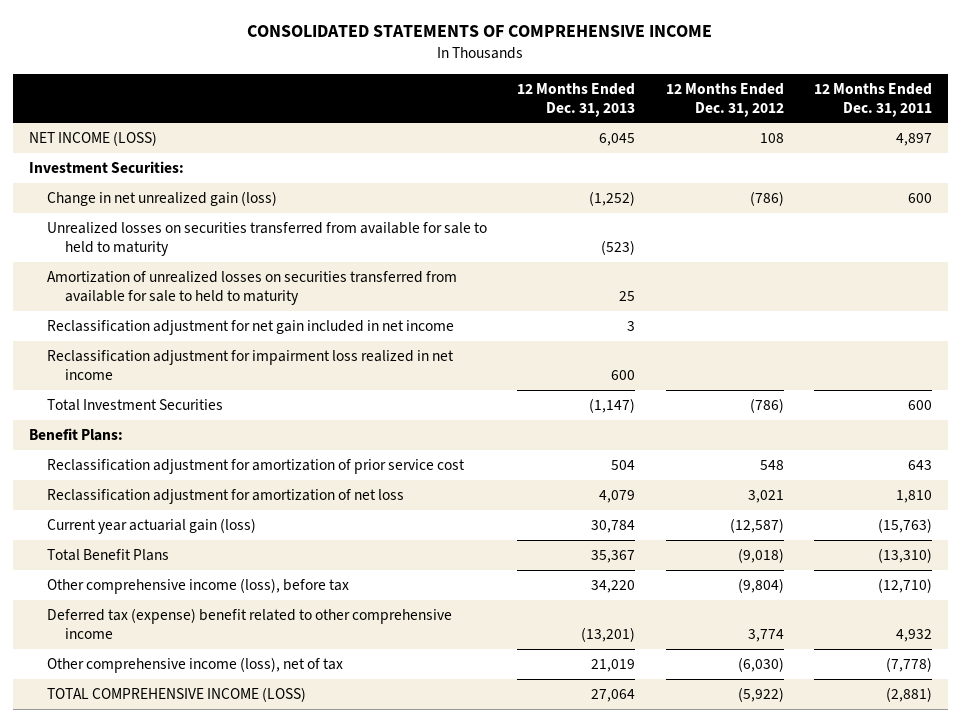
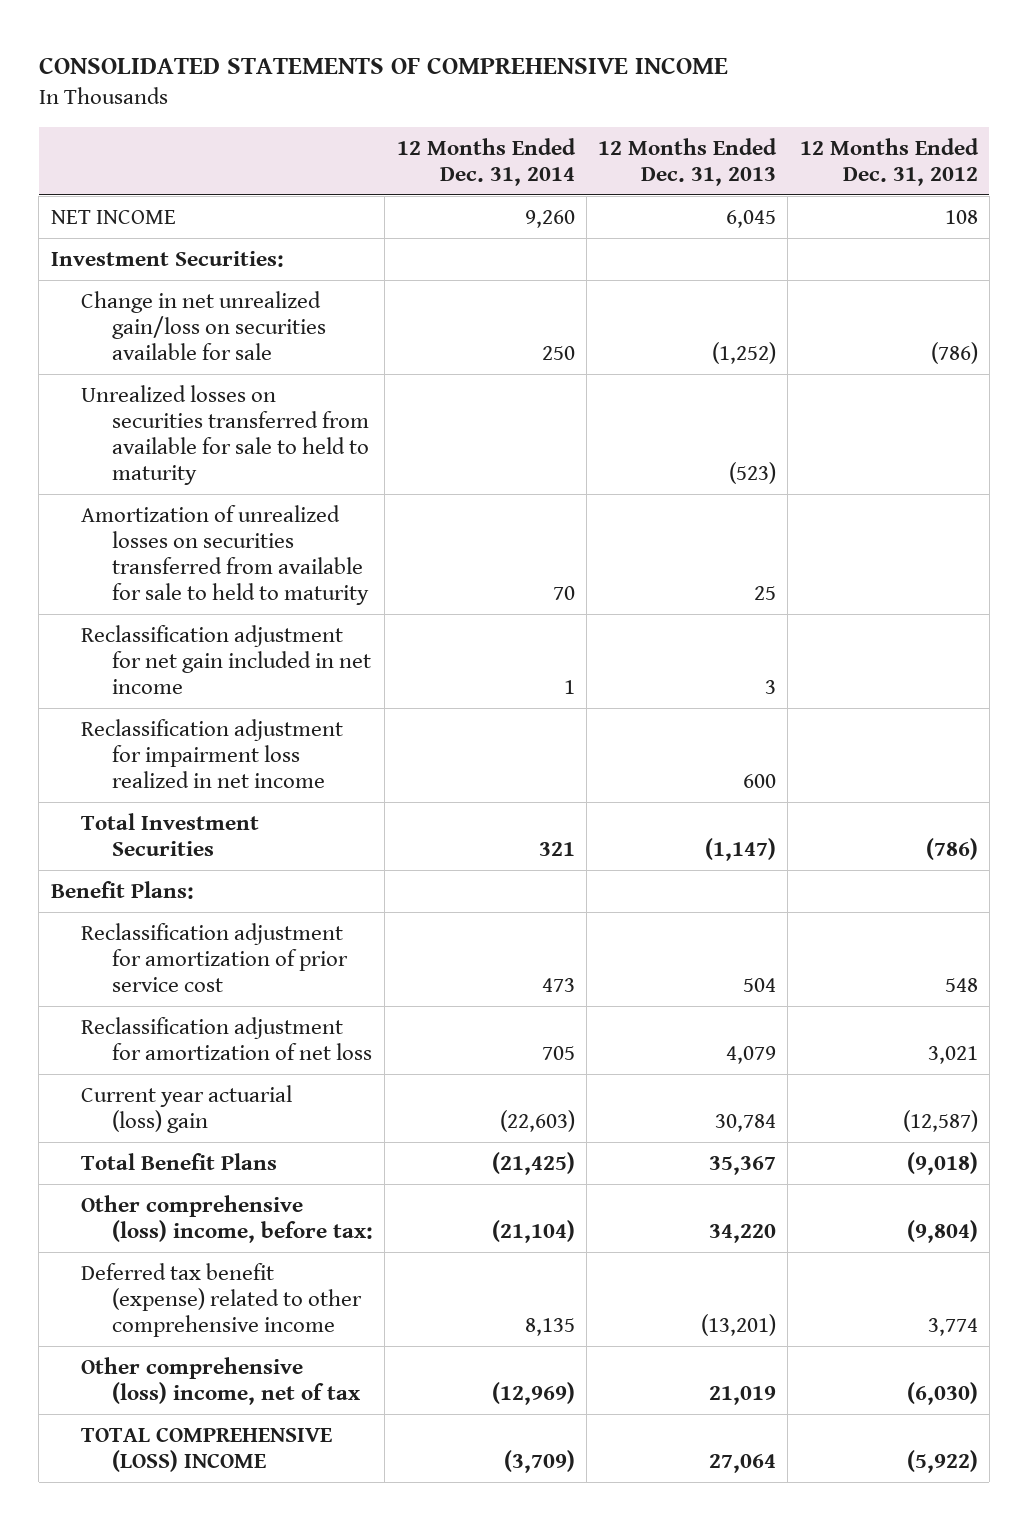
- | 12 Months Ended Dec. 31, 2013 | 12 Months Ended Dec. 31, 2012 | 12 Months Ended Dec. 31, 2011
+ | 12 Months Ended Dec. 31, 2014 | 12 Months Ended Dec. 31, 2013 | 12 Months Ended Dec. 31, 2012
- NET INCOME (LOSS) | 6,045 | 108 | 4,897
+ NET INCOME | 9,260 | 6,045 | 108
- Change in net unrealized gain (loss) | (1,252) | (786) | 600
+ Change in net unrealized gain/loss on securities available for sale | 250 | (1,252) | (786)
- Current year actuarial gain (loss) | 30,784 | (12,587) | (15,763)
+ Current year actuarial (loss) gain | (22,603) | 30,784 | (12,587)
- Other comprehensive income (loss), before tax | 34,220 | (9,804) | (12,710)
- Deferred tax (expense) benefit related to other comprehensive income | (13,201) | 3,774 | 4,932
- Other comprehensive income (loss), net of tax | 21,019 | (6,030) | (7,778)
- TOTAL COMPREHENSIVE INCOME (LOSS) | 27,064 | (5,922) | (2,881)
+ Other comprehensive (loss) income, before tax: | (21,104) | 34,220 | (9,804)
+ Deferred tax benefit (expense) related to other comprehensive income | 8,135 | (13,201) | 3,774
+ Other comprehensive (loss) income, net of tax | (12,969) | 21,019 | (6,030)
+ TOTAL COMPREHENSIVE (LOSS) INCOME | (3,709) | 27,064 | (5,922)

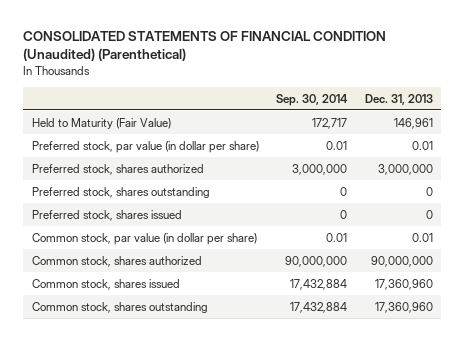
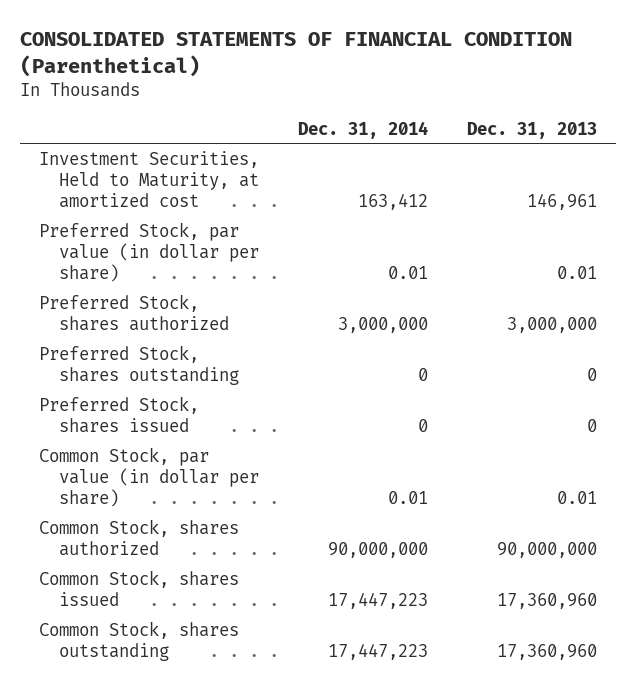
- CONSOLIDATED STATEMENTS OF FINANCIAL CONDITION (Unaudited) (Parenthetical)
+ CONSOLIDATED STATEMENTS OF FINANCIAL CONDITION (Parenthetical)
- | Sep. 30, 2014 | Dec. 31, 2013
+ | Dec. 31, 2014 | Dec. 31, 2013
- Held to Maturity (Fair Value) | 172,717 | 146,961
- Preferred stock, par value (in dollar per share) | 0.01 | 0.01
- Preferred stock, shares authorized | 3,000,000 | 3,000,000
- Preferred stock, shares outstanding | 0 | 0
- Preferred stock, shares issued | 0 | 0
- Common stock, par value (in dollar per share) | 0.01 | 0.01
- Common stock, shares authorized | 90,000,000 | 90,000,000
- Common stock, shares issued | 17,432,884 | 17,360,960
- Common stock, shares outstanding | 17,432,884 | 17,360,960
+ Investment Securities, Held to Maturity, at amortized cost | 163,412 | 146,961
+ Preferred Stock, par value (in dollar per share) | 0.01 | 0.01
+ Preferred Stock, shares authorized | 3,000,000 | 3,000,000
+ Preferred Stock, shares outstanding | 0 | 0
+ Preferred Stock, shares issued | 0 | 0
+ Common Stock, par value (in dollar per share) | 0.01 | 0.01
+ Common Stock, shares authorized | 90,000,000 | 90,000,000
+ Common Stock, shares issued | 17,447,223 | 17,360,960
+ Common Stock, shares outstanding | 17,447,223 | 17,360,960

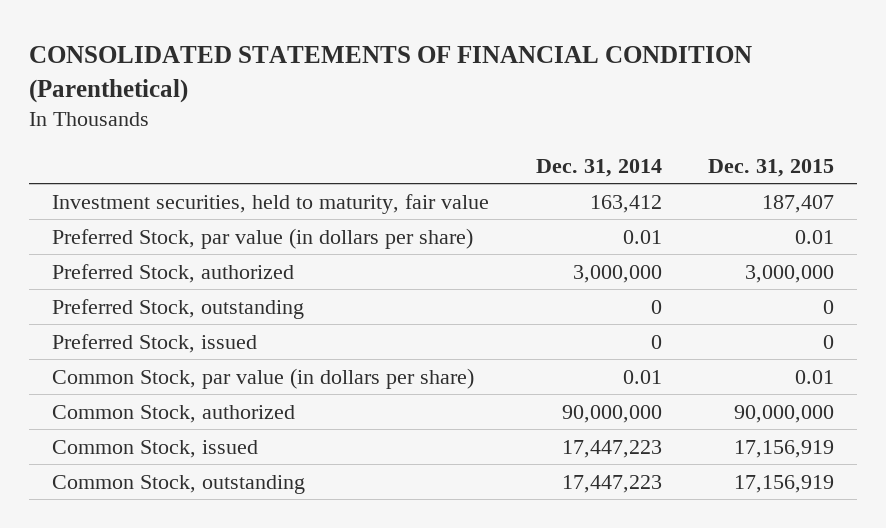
- | Dec. 31, 2014 | Dec. 31, 2013
+ | Dec. 31, 2014 | Dec. 31, 2015
- Investment Securities, Held to Maturity, at amortized cost | 163,412 | 146,961
- Preferred Stock, par value (in dollar per share) | 0.01 | 0.01
- Preferred Stock, shares authorized | 3,000,000 | 3,000,000
- Preferred Stock, shares outstanding | 0 | 0
- Preferred Stock, shares issued | 0 | 0
- Common Stock, par value (in dollar per share) | 0.01 | 0.01
- Common Stock, shares authorized | 90,000,000 | 90,000,000
- Common Stock, shares issued | 17,447,223 | 17,360,960
- Common Stock, shares outstanding | 17,447,223 | 17,360,960
+ Investment securities, held to maturity, fair value | 163,412 | 187,407
+ Preferred Stock, par value (in dollars per share) | 0.01 | 0.01
+ Preferred Stock, authorized | 3,000,000 | 3,000,000
+ Preferred Stock, outstanding | 0 | 0
+ Preferred Stock, issued | 0 | 0
+ Common Stock, par value (in dollars per share) | 0.01 | 0.01
+ Common Stock, authorized | 90,000,000 | 90,000,000
+ Common Stock, issued | 17,447,223 | 17,156,919
+ Common Stock, outstanding | 17,447,223 | 17,156,919

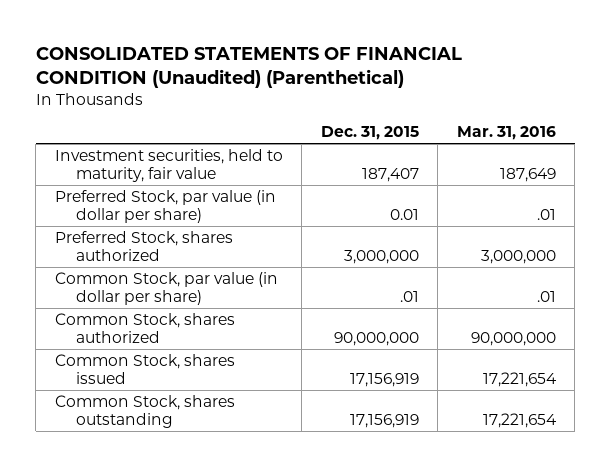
- CONSOLIDATED STATEMENTS OF FINANCIAL CONDITION (Parenthetical)
+ CONSOLIDATED STATEMENTS OF FINANCIAL CONDITION (Unaudited) (Parenthetical)
- | Dec. 31, 2014 | Dec. 31, 2015
+ | Dec. 31, 2015 | Mar. 31, 2016
- Preferred Stock, par value (in dollars per share) | 0.01 | 0.01
- Preferred Stock, authorized | 3,000,000 | 3,000,000
- Preferred Stock, outstanding | 0 | 0
- Preferred Stock, issued | 0 | 0
- Common Stock, par value (in dollars per share) | 0.01 | 0.01
- Common Stock, authorized | 90,000,000 | 90,000,000
- Common Stock, issued | 17,447,223 | 17,156,919
- Common Stock, outstanding | 17,447,223 | 17,156,919
+ Preferred Stock, par value (in dollar per share) | 0.01 | .01
+ Preferred Stock, shares authorized | 3,000,000 | 3,000,000
+ Common Stock, par value (in dollar per share) | .01 | .01
+ Common Stock, shares authorized | 90,000,000 | 90,000,000
+ Common Stock, shares issued | 17,156,919 | 17,221,654
+ Common Stock, shares outstanding | 17,156,919 | 17,221,654

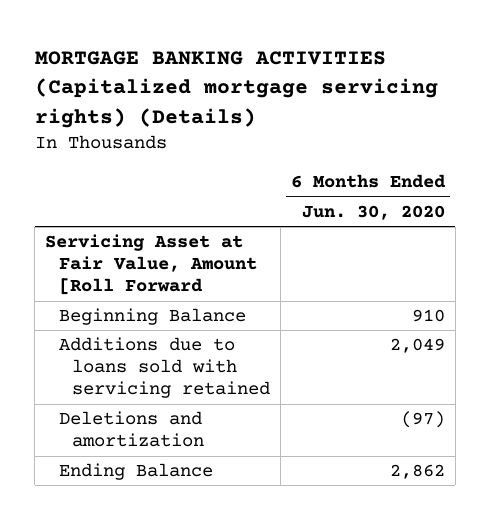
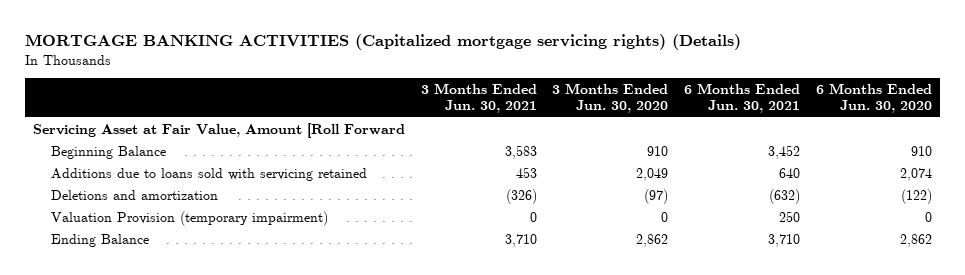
- | 6 Months Ended Jun. 30, 2020
+ | 3 Months Ended Jun. 30, 2021 | 3 Months Ended Jun. 30, 2020 | 6 Months Ended Jun. 30, 2021 | 6 Months Ended Jun. 30, 2020
- Additions due to loans sold with servicing retained | 2,049
- Deletions and amortization | (97)
+ Additions due to loans sold with servicing retained | 453 | 2,049 | 640 | 2,074
+ Deletions and amortization | (326) | (97) | (632) | (122)
+ Valuation Provision (temporary impairment) | 0 | 0 | 250 | 0

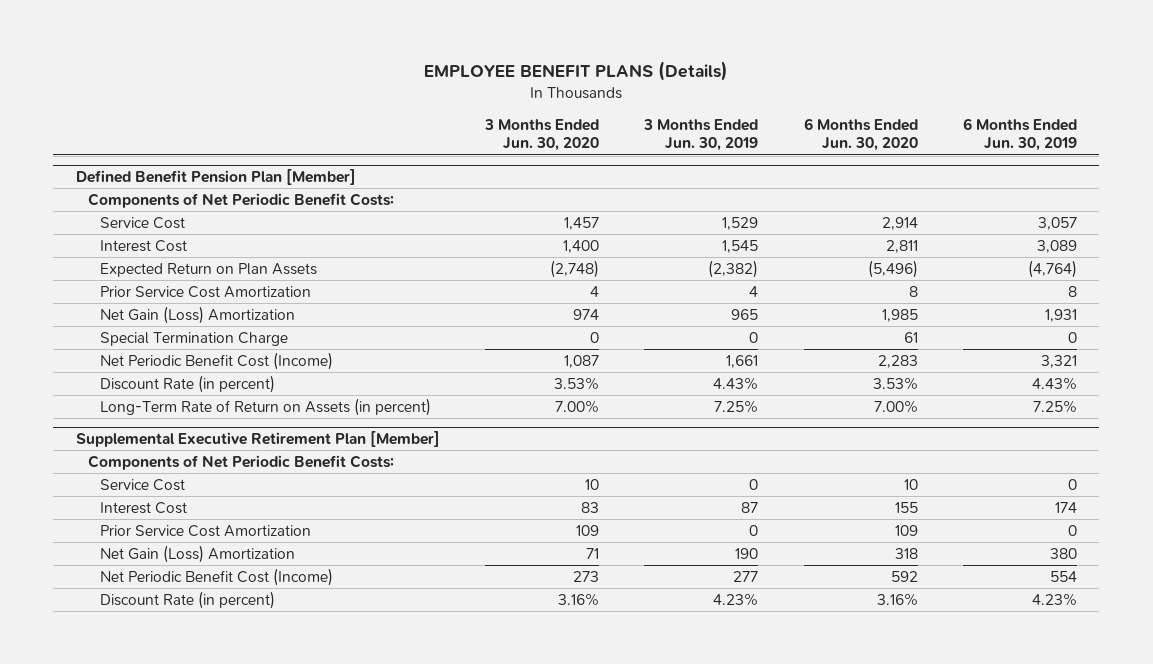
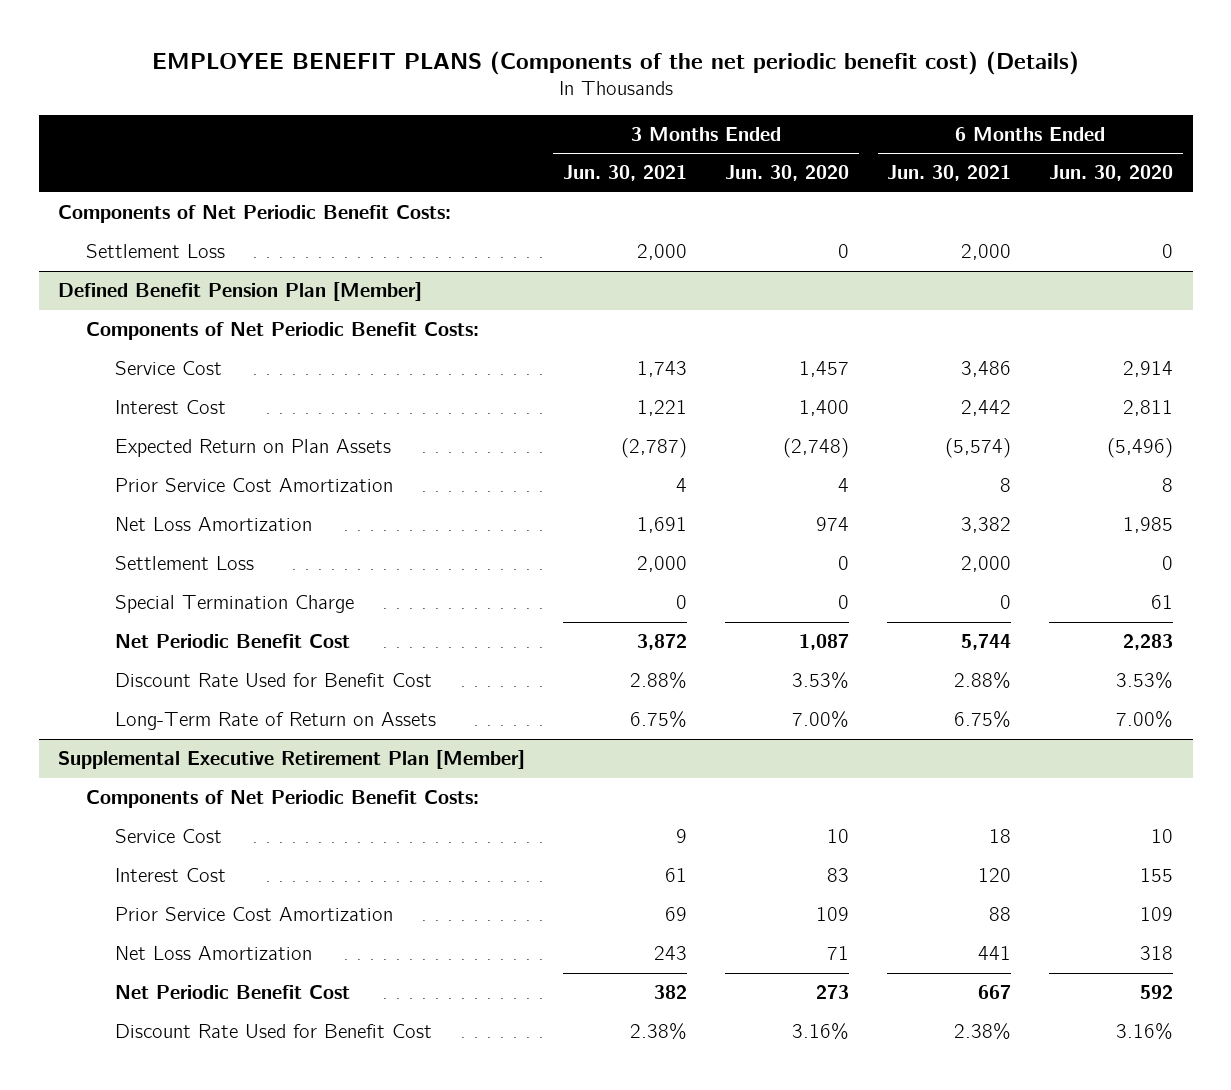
- EMPLOYEE BENEFIT PLANS (Details)
+ EMPLOYEE BENEFIT PLANS (Components of the net periodic benefit cost) (Details)
- | 3 Months Ended Jun. 30, 2020 | 3 Months Ended Jun. 30, 2019 | 6 Months Ended Jun. 30, 2020 | 6 Months Ended Jun. 30, 2019
+ | 3 Months Ended Jun. 30, 2021 | 3 Months Ended Jun. 30, 2020 | 6 Months Ended Jun. 30, 2021 | 6 Months Ended Jun. 30, 2020
+ Components of Net Periodic Benefit Costs:
+ Settlement Loss | 2,000 | 0 | 2,000 | 0
@ Defined Benefit Pension Plan [Member]
- Net Gain (Loss) Amortization | 974 | 965 | 1,985 | 1,931
+ Net Loss Amortization | 1,691 | 974 | 3,382 | 1,985
+ Settlement Loss | 2,000 | 0 | 2,000 | 0
- Net Periodic Benefit Cost (Income) | 1,087 | 1,661 | 2,283 | 3,321
- Discount Rate (in percent) | 3.53% | 4.43% | 3.53% | 4.43%
- Long-Term Rate of Return on Assets (in percent) | 7.00% | 7.25% | 7.00% | 7.25%
+ Net Periodic Benefit Cost | 3,872 | 1,087 | 5,744 | 2,283
+ Discount Rate Used for Benefit Cost | 2.88% | 3.53% | 2.88% | 3.53%
+ Long-Term Rate of Return on Assets | 6.75% | 7.00% | 6.75% | 7.00%
@ Supplemental Executive Retirement Plan [Member]
- Net Gain (Loss) Amortization | 71 | 190 | 318 | 380
- Net Periodic Benefit Cost (Income) | 273 | 277 | 592 | 554
- Discount Rate (in percent) | 3.16% | 4.23% | 3.16% | 4.23%
+ Net Loss Amortization | 243 | 71 | 441 | 318
+ Net Periodic Benefit Cost | 382 | 273 | 667 | 592
+ Discount Rate Used for Benefit Cost | 2.38% | 3.16% | 2.38% | 3.16%

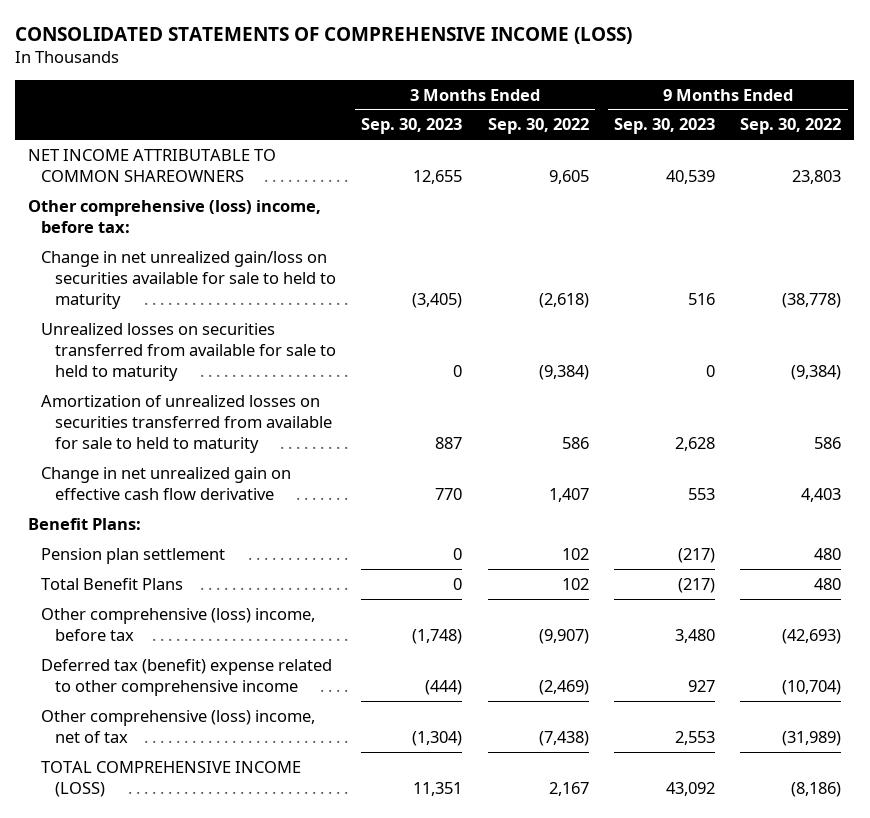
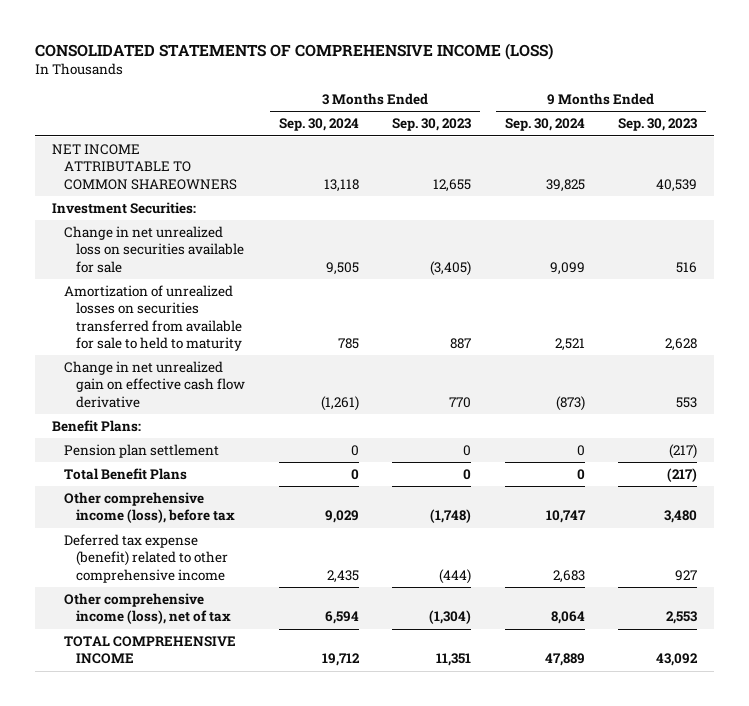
- | 3 Months Ended Sep. 30, 2023 | 3 Months Ended Sep. 30, 2022 | 9 Months Ended Sep. 30, 2023 | 9 Months Ended Sep. 30, 2022
+ | 3 Months Ended Sep. 30, 2024 | 3 Months Ended Sep. 30, 2023 | 9 Months Ended Sep. 30, 2024 | 9 Months Ended Sep. 30, 2023
- Other comprehensive (loss) income, before tax:
- Change in net unrealized gain/loss on securities available for sale to held to maturity | (3,405) | (2,618) | 516 | (38,778)
- Unrealized losses on securities transferred from available for sale to held to maturity | 0 | (9,384) | 0 | (9,384)
+ Investment Securities:
+ Change in net unrealized loss on securities available for sale | 9,505 | (3,405) | 9,099 | 516
- Other comprehensive (loss) income, before tax | (1,748) | (9,907) | 3,480 | (42,693)
- Deferred tax (benefit) expense related to other comprehensive income | (444) | (2,469) | 927 | (10,704)
- Other comprehensive (loss) income, net of tax | (1,304) | (7,438) | 2,553 | (31,989)
- TOTAL COMPREHENSIVE INCOME (LOSS) | 11,351 | 2,167 | 43,092 | (8,186)
+ Other comprehensive income (loss), before tax | 9,029 | (1,748) | 10,747 | 3,480
+ Deferred tax expense (benefit) related to other comprehensive income | 2,435 | (444) | 2,683 | 927
+ Other comprehensive income (loss), net of tax | 6,594 | (1,304) | 8,064 | 2,553
+ TOTAL COMPREHENSIVE INCOME | 19,712 | 11,351 | 47,889 | 43,092

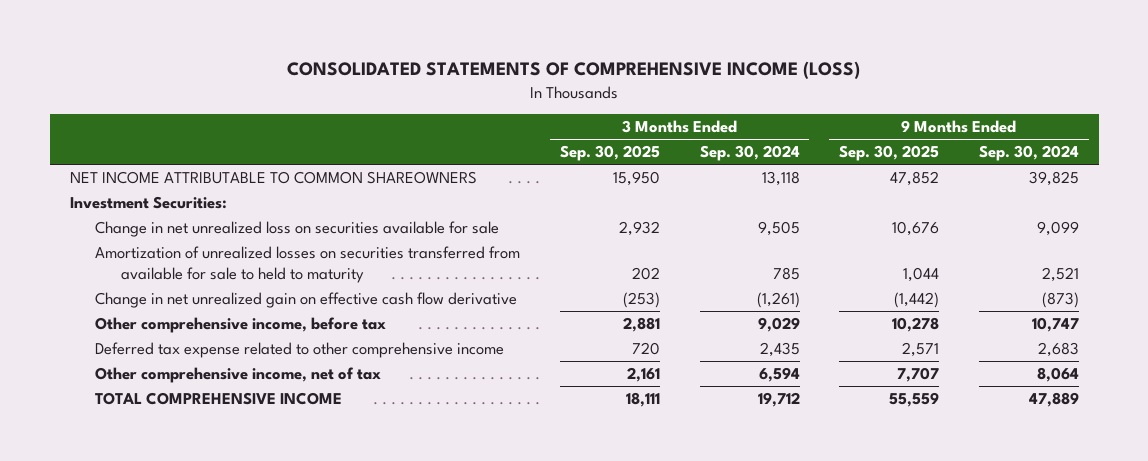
- | 3 Months Ended Sep. 30, 2024 | 3 Months Ended Sep. 30, 2023 | 9 Months Ended Sep. 30, 2024 | 9 Months Ended Sep. 30, 2023
+ | 3 Months Ended Sep. 30, 2025 | 3 Months Ended Sep. 30, 2024 | 9 Months Ended Sep. 30, 2025 | 9 Months Ended Sep. 30, 2024
- Benefit Plans:
- Pension plan settlement | 0 | 0 | 0 | (217)
- Total Benefit Plans | 0 | 0 | 0 | (217)
- Other comprehensive income (loss), before tax | 9,029 | (1,748) | 10,747 | 3,480
- Deferred tax expense (benefit) related to other comprehensive income | 2,435 | (444) | 2,683 | 927
- Other comprehensive income (loss), net of tax | 6,594 | (1,304) | 8,064 | 2,553
+ Other comprehensive income, before tax | 2,881 | 9,029 | 10,278 | 10,747
+ Deferred tax expense related to other comprehensive income | 720 | 2,435 | 2,571 | 2,683
+ Other comprehensive income, net of tax | 2,161 | 6,594 | 7,707 | 8,064

